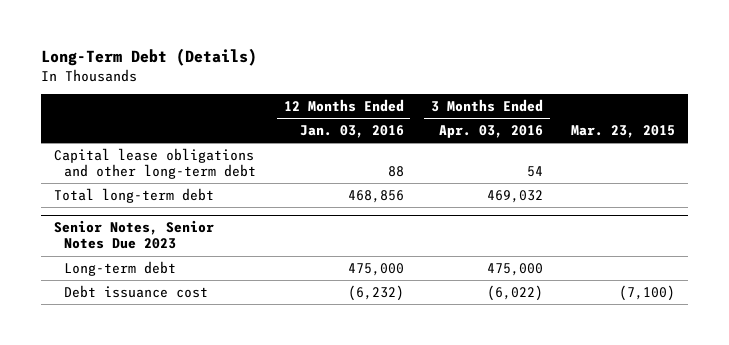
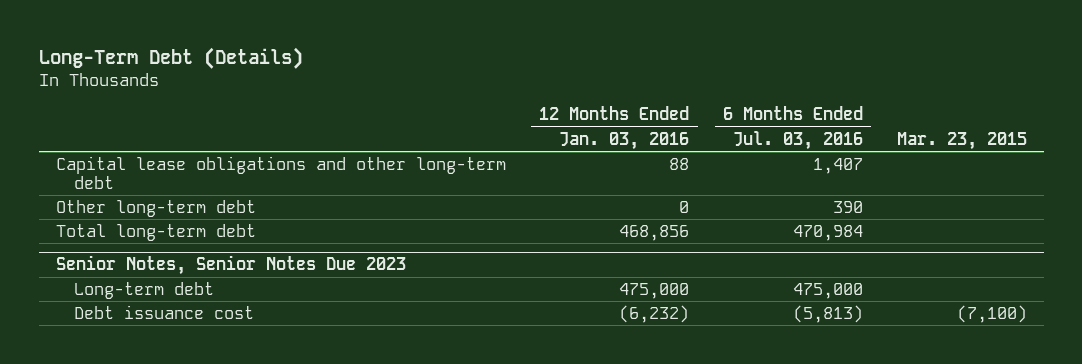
- | 12 Months Ended Jan. 03, 2016 | 3 Months Ended Apr. 03, 2016 | Mar. 23, 2015
+ | 12 Months Ended Jan. 03, 2016 | 6 Months Ended Jul. 03, 2016 | Mar. 23, 2015
+ Other long-term debt | 0 | 390 |

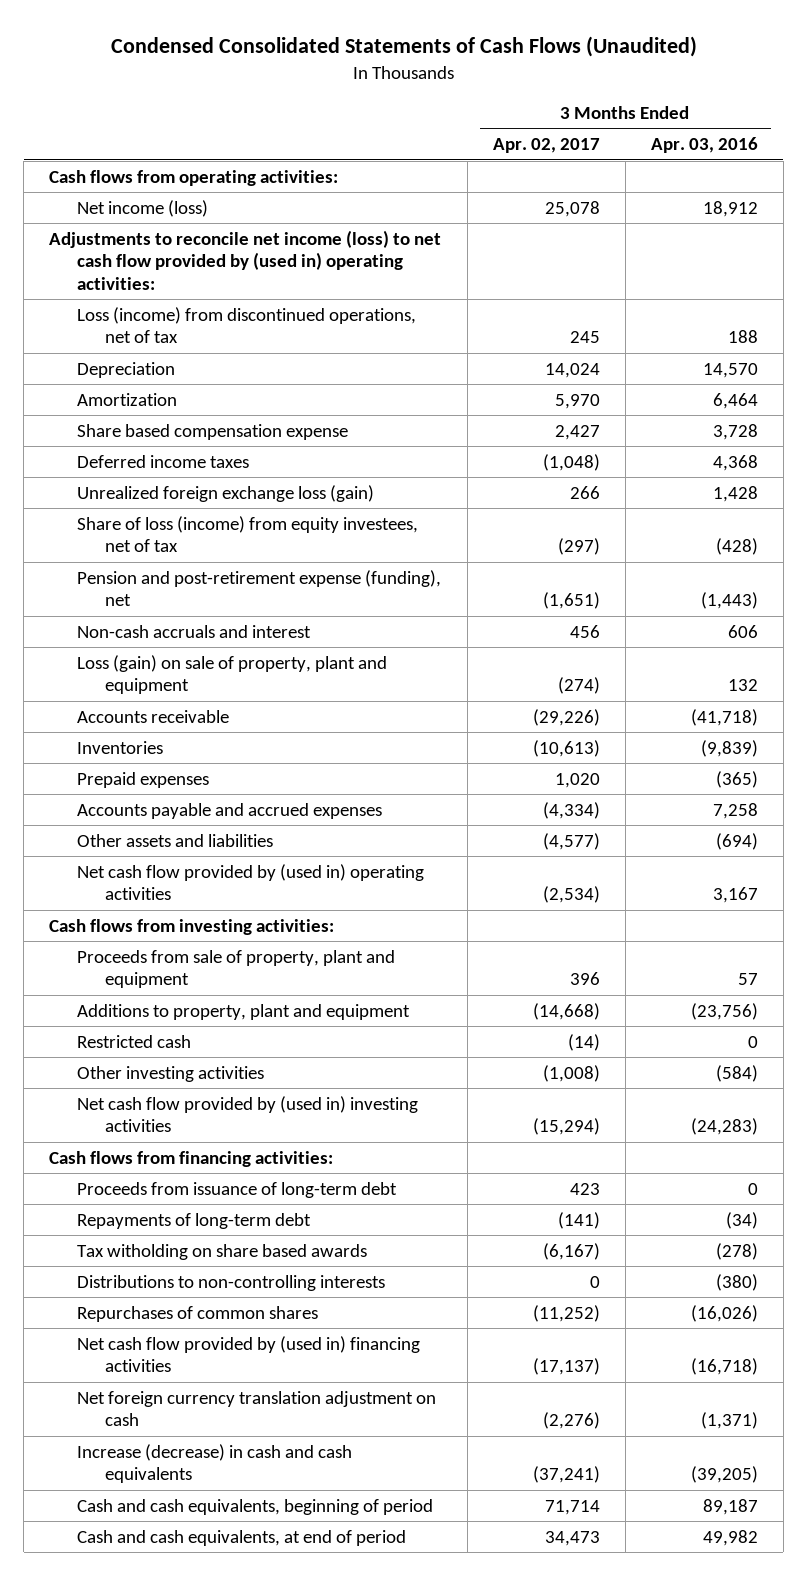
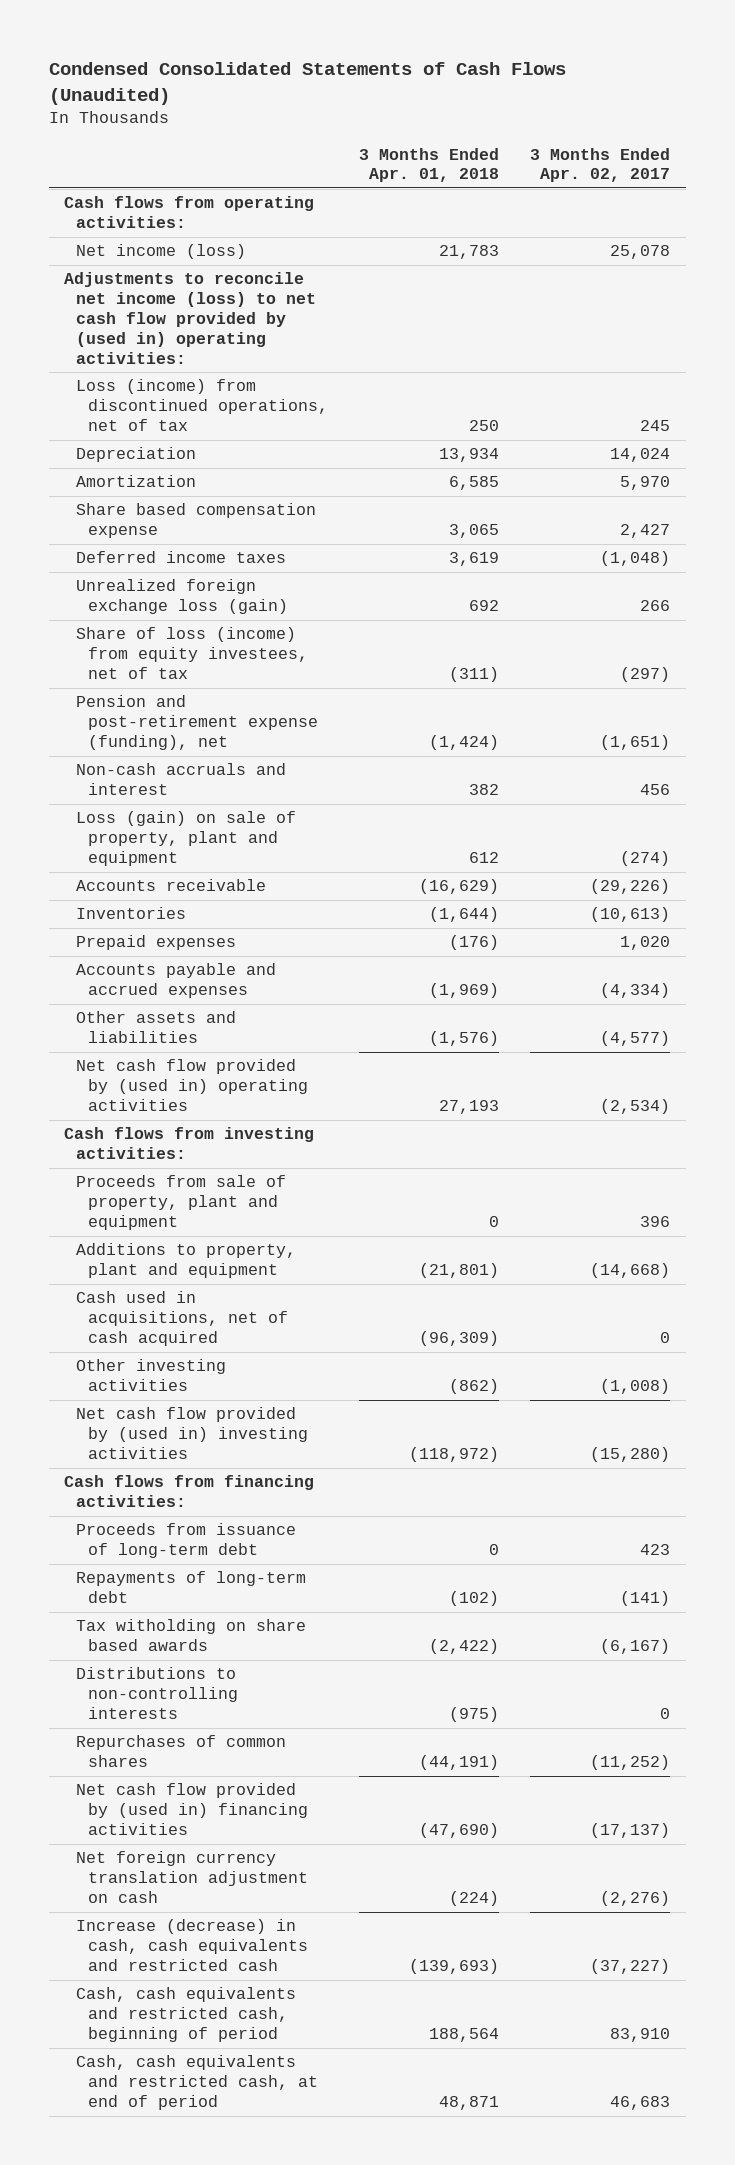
- | 3 Months Ended Apr. 02, 2017 | 3 Months Ended Apr. 03, 2016
+ | 3 Months Ended Apr. 01, 2018 | 3 Months Ended Apr. 02, 2017
- Restricted cash | (14) | 0
+ Cash used in acquisitions, net of cash acquired | (96,309) | 0
- Net cash flow provided by (used in) investing activities | (15,294) | (24,283)
+ Net cash flow provided by (used in) investing activities | (118,972) | (15,280)
- Increase (decrease) in cash and cash equivalents | (37,241) | (39,205)
- Cash and cash equivalents, beginning of period | 71,714 | 89,187
- Cash and cash equivalents, at end of period | 34,473 | 49,982
+ Increase (decrease) in cash, cash equivalents and restricted cash | (139,693) | (37,227)
+ Cash, cash equivalents and restricted cash, beginning of period | 188,564 | 83,910
+ Cash, cash equivalents and restricted cash, at end of period | 48,871 | 46,683

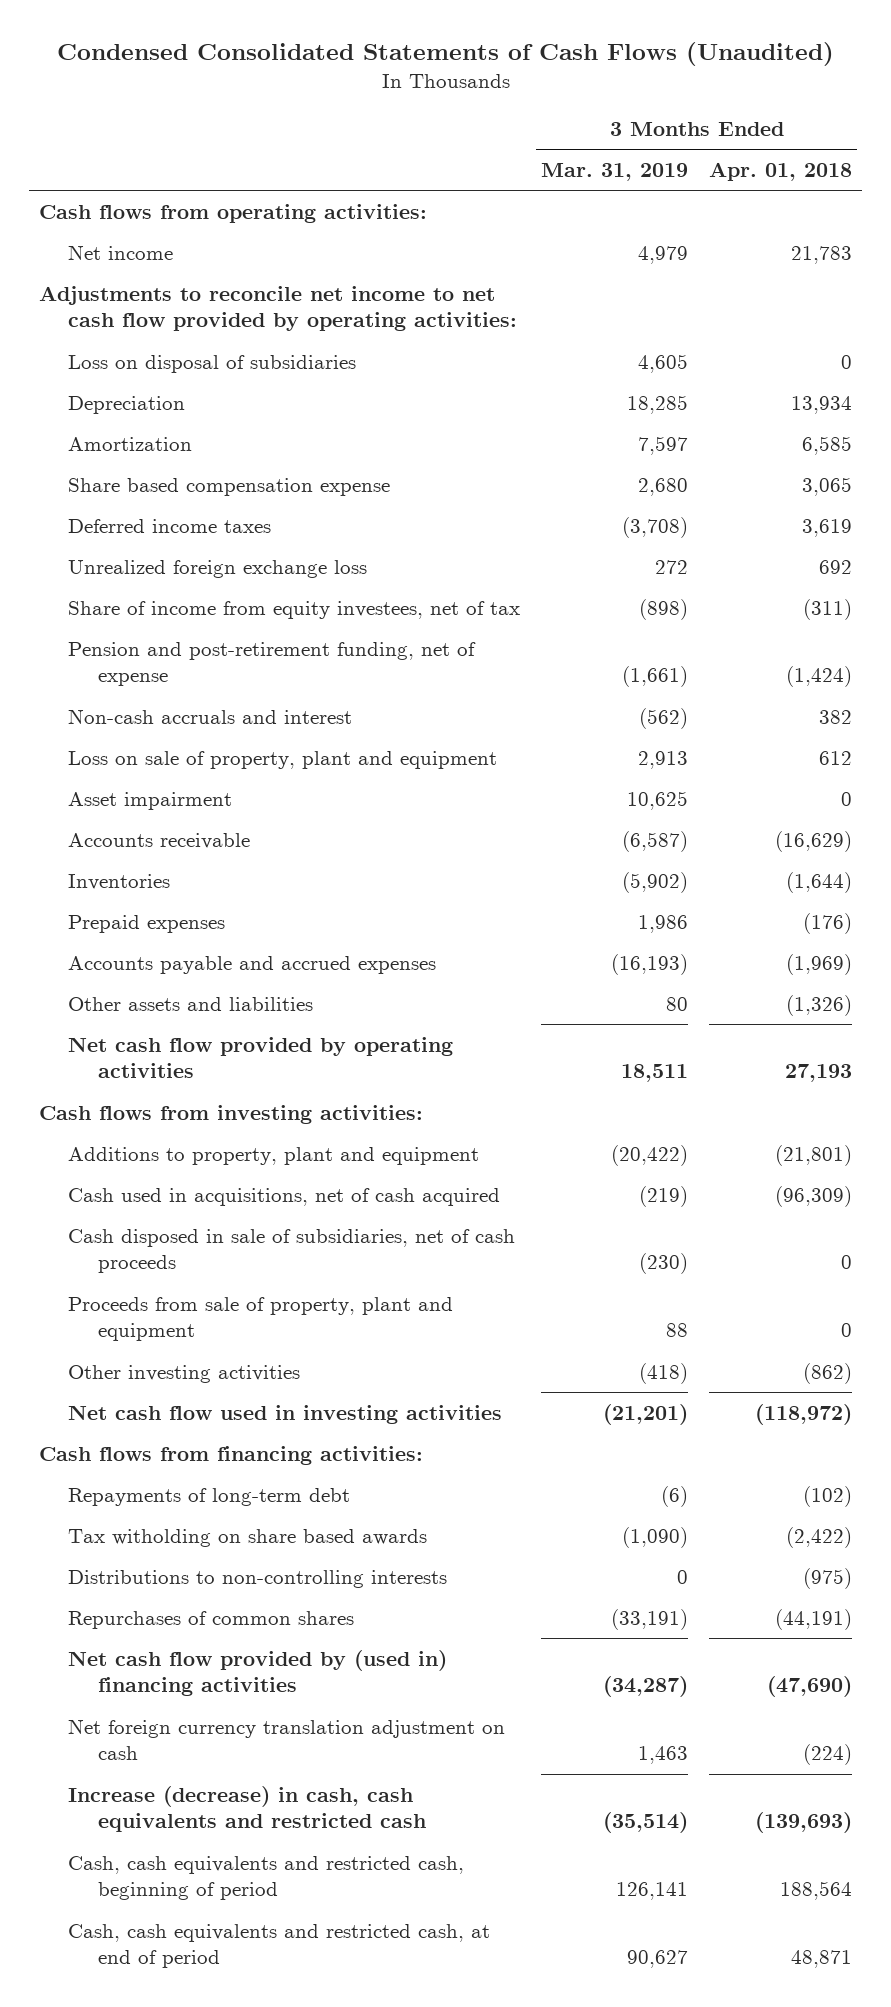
- | 3 Months Ended Apr. 01, 2018 | 3 Months Ended Apr. 02, 2017
+ | 3 Months Ended Mar. 31, 2019 | 3 Months Ended Apr. 01, 2018
- Net income (loss) | 21,783 | 25,078
- Adjustments to reconcile net income (loss) to net cash flow provided by (used in) operating activities:
- Loss (income) from discontinued operations, net of tax | 250 | 245
+ Net income | 4,979 | 21,783
+ Adjustments to reconcile net income to net cash flow provided by operating activities:
+ Loss on disposal of subsidiaries | 4,605 | 0
- Unrealized foreign exchange loss (gain) | 692 | 266
- Share of loss (income) from equity investees, net of tax | (311) | (297)
- Pension and post-retirement expense (funding), net | (1,424) | (1,651)
+ Unrealized foreign exchange loss | 272 | 692
+ Share of income from equity investees, net of tax | (898) | (311)
+ Pension and post-retirement funding, net of expense | (1,661) | (1,424)
- Loss (gain) on sale of property, plant and equipment | 612 | (274)
+ Loss on sale of property, plant and equipment | 2,913 | 612
+ Asset impairment | 10,625 | 0
- Other assets and liabilities | (1,576) | (4,577)
- Net cash flow provided by (used in) operating activities | 27,193 | (2,534)
+ Other assets and liabilities | 80 | (1,326)
+ Net cash flow provided by operating activities | 18,511 | 27,193
+ Cash disposed in sale of subsidiaries, net of cash proceeds | (230) | 0
moved down: Proceeds from sale of property, plant and equipment | 88 | 0
- Net cash flow provided by (used in) investing activities | (118,972) | (15,280)
+ Net cash flow used in investing activities | (21,201) | (118,972)
- Proceeds from issuance of long-term debt | 0 | 423

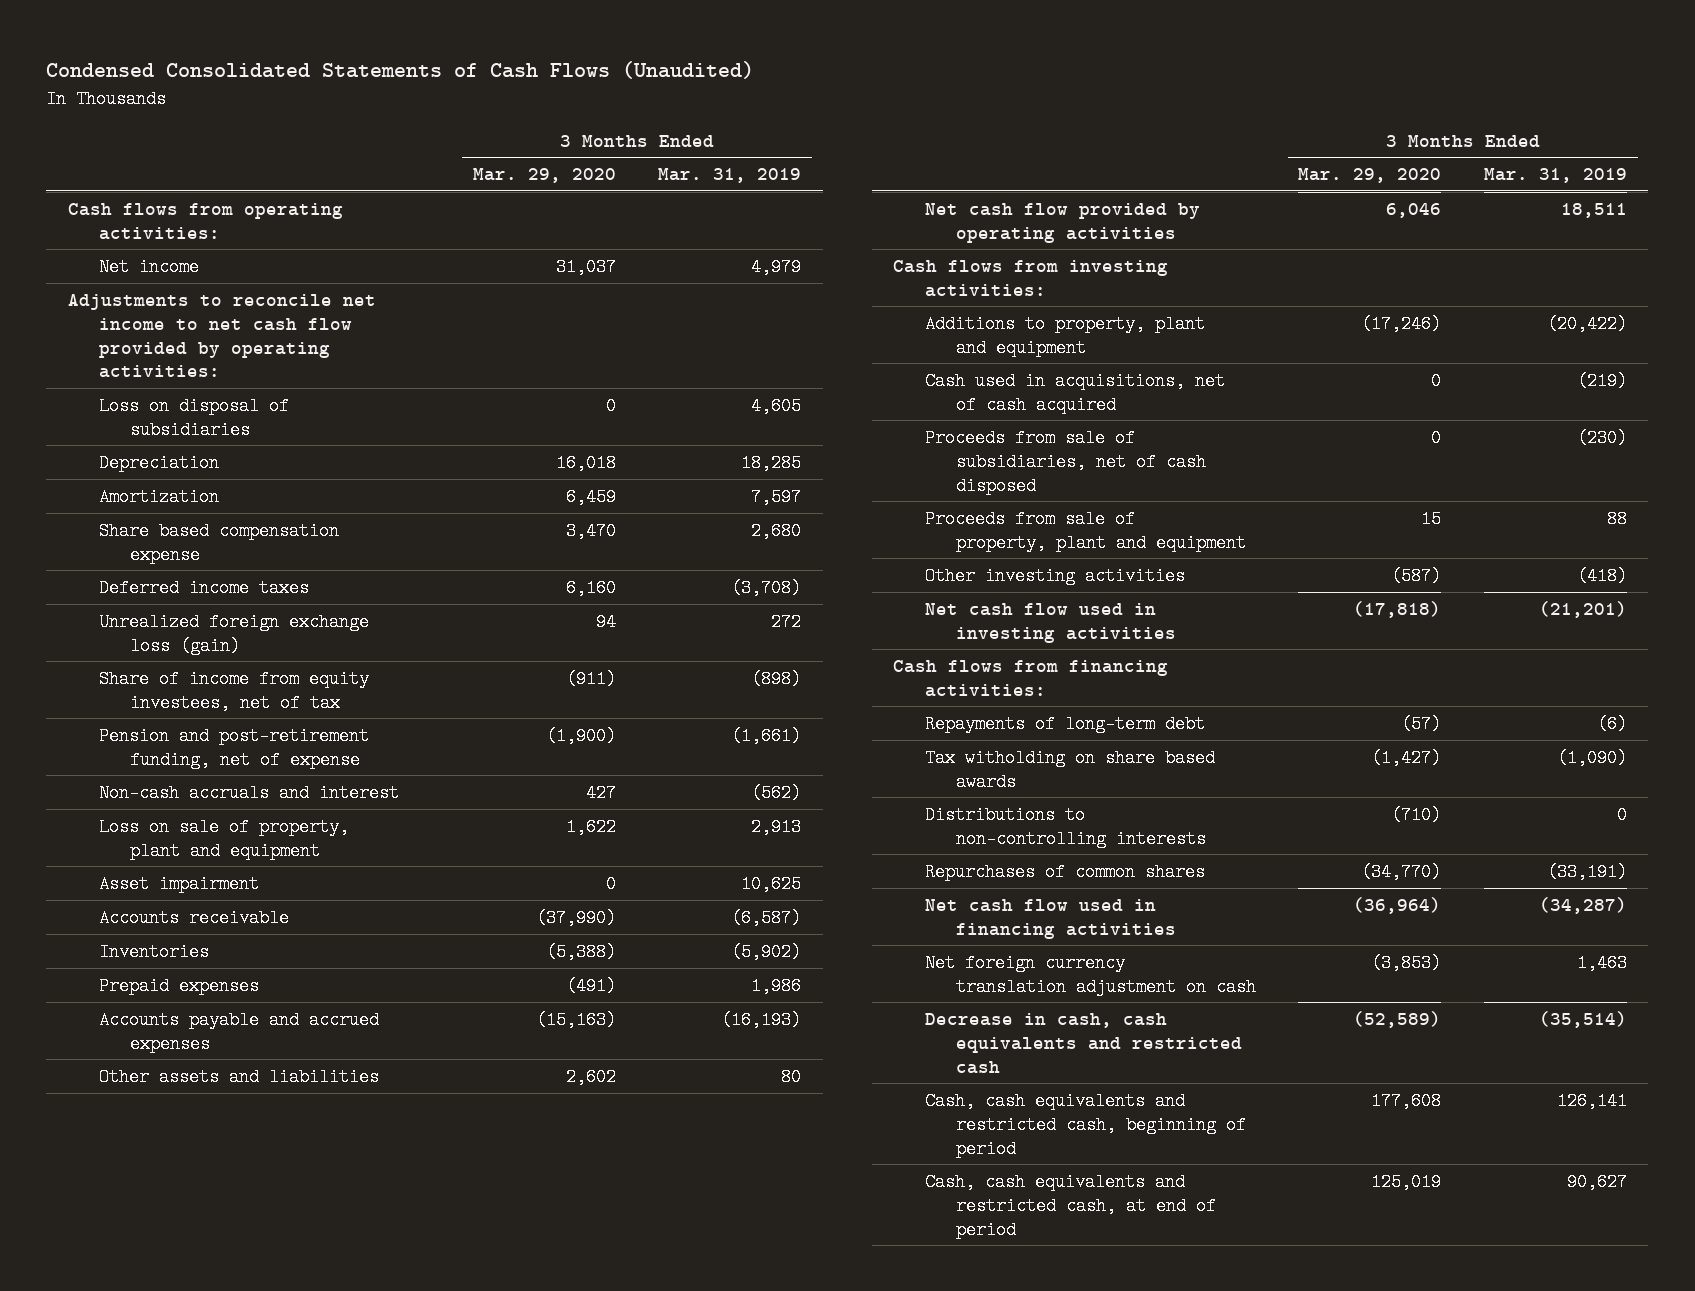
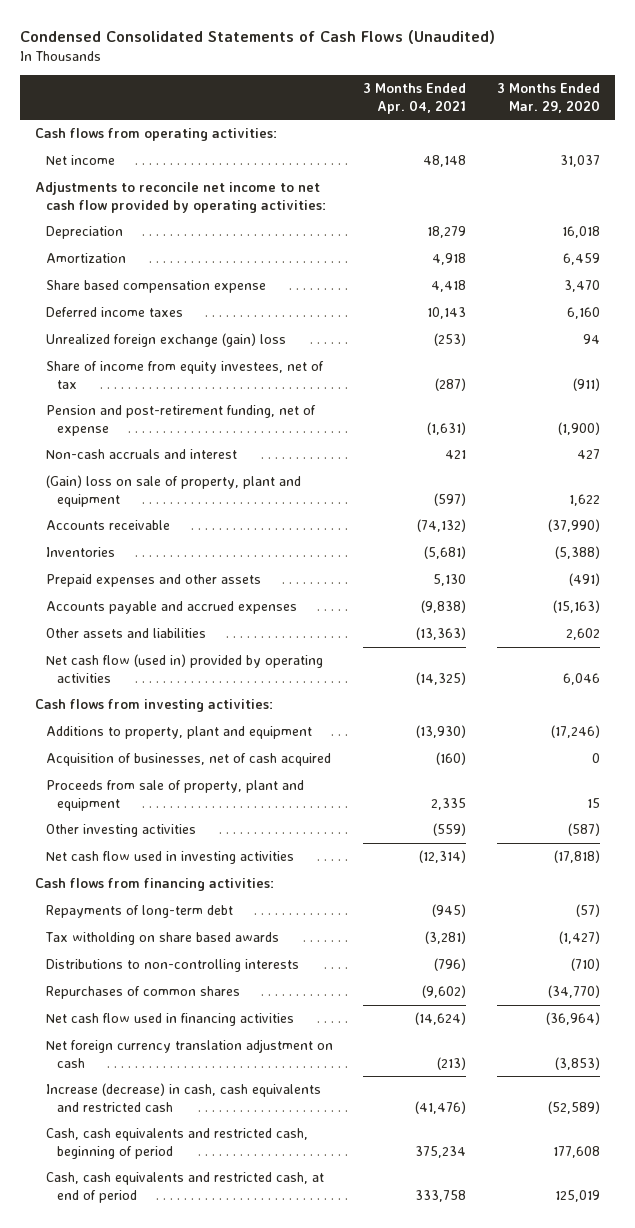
- | 3 Months Ended Mar. 29, 2020 | 3 Months Ended Mar. 31, 2019
+ | 3 Months Ended Apr. 04, 2021 | 3 Months Ended Mar. 29, 2020
- Loss on disposal of subsidiaries | 0 | 4,605
- Unrealized foreign exchange loss (gain) | 94 | 272
+ Unrealized foreign exchange (gain) loss | (253) | 94
- Loss on sale of property, plant and equipment | 1,622 | 2,913
- Asset impairment | 0 | 10,625
+ (Gain) loss on sale of property, plant and equipment | (597) | 1,622
- Prepaid expenses | (491) | 1,986
+ Prepaid expenses and other assets | 5,130 | (491)
- Net cash flow provided by operating activities | 6,046 | 18,511
+ Net cash flow (used in) provided by operating activities | (14,325) | 6,046
- Cash used in acquisitions, net of cash acquired | 0 | (219)
- Proceeds from sale of subsidiaries, net of cash disposed | 0 | (230)
+ Acquisition of businesses, net of cash acquired | (160) | 0
- Decrease in cash, cash equivalents and restricted cash | (52,589) | (35,514)
+ Increase (decrease) in cash, cash equivalents and restricted cash | (41,476) | (52,589)

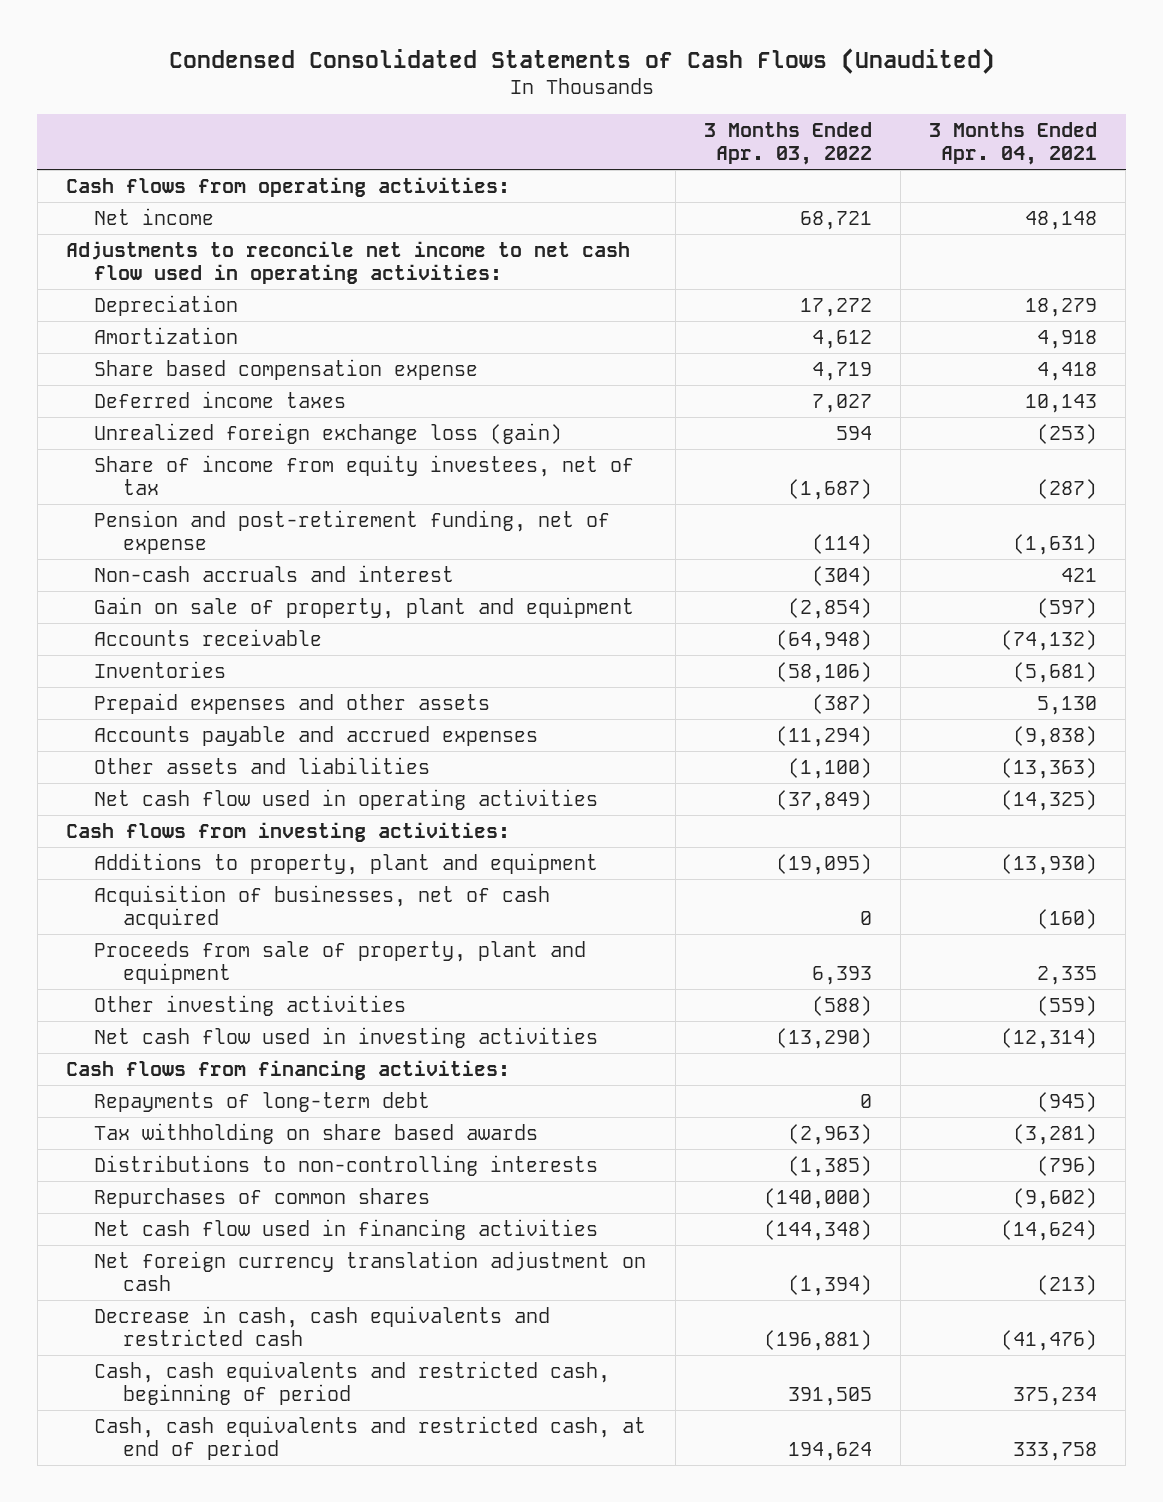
- | 3 Months Ended Apr. 04, 2021 | 3 Months Ended Mar. 29, 2020
+ | 3 Months Ended Apr. 03, 2022 | 3 Months Ended Apr. 04, 2021
- Adjustments to reconcile net income to net cash flow provided by operating activities:
+ Adjustments to reconcile net income to net cash flow used in operating activities:
- Unrealized foreign exchange (gain) loss | (253) | 94
+ Unrealized foreign exchange loss (gain) | 594 | (253)
- (Gain) loss on sale of property, plant and equipment | (597) | 1,622
+ Gain on sale of property, plant and equipment | (2,854) | (597)
- Net cash flow (used in) provided by operating activities | (14,325) | 6,046
+ Net cash flow used in operating activities | (37,849) | (14,325)
- Tax witholding on share based awards | (3,281) | (1,427)
+ Tax withholding on share based awards | (2,963) | (3,281)
- Increase (decrease) in cash, cash equivalents and restricted cash | (41,476) | (52,589)
+ Decrease in cash, cash equivalents and restricted cash | (196,881) | (41,476)

